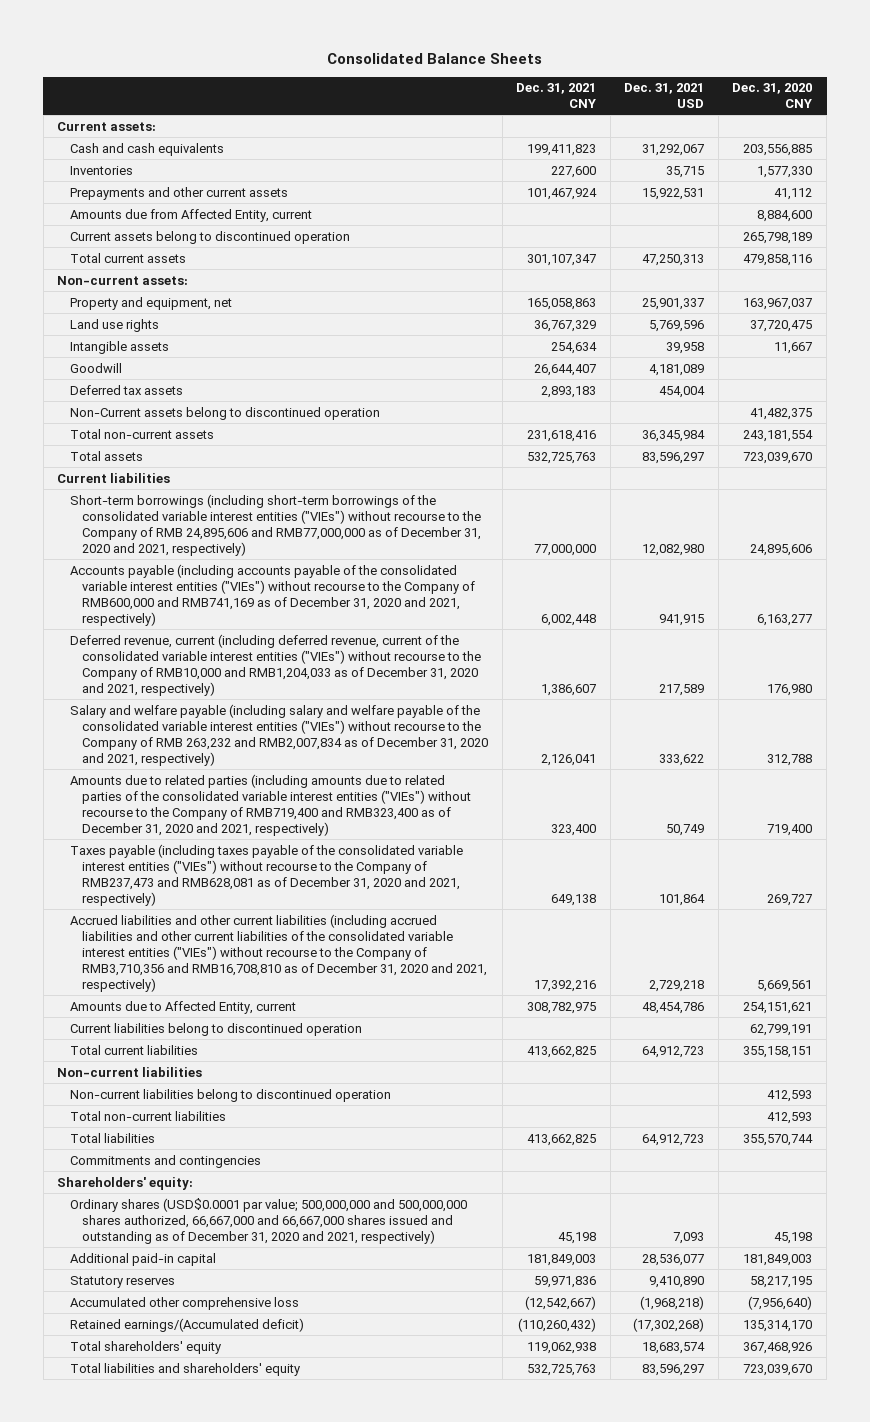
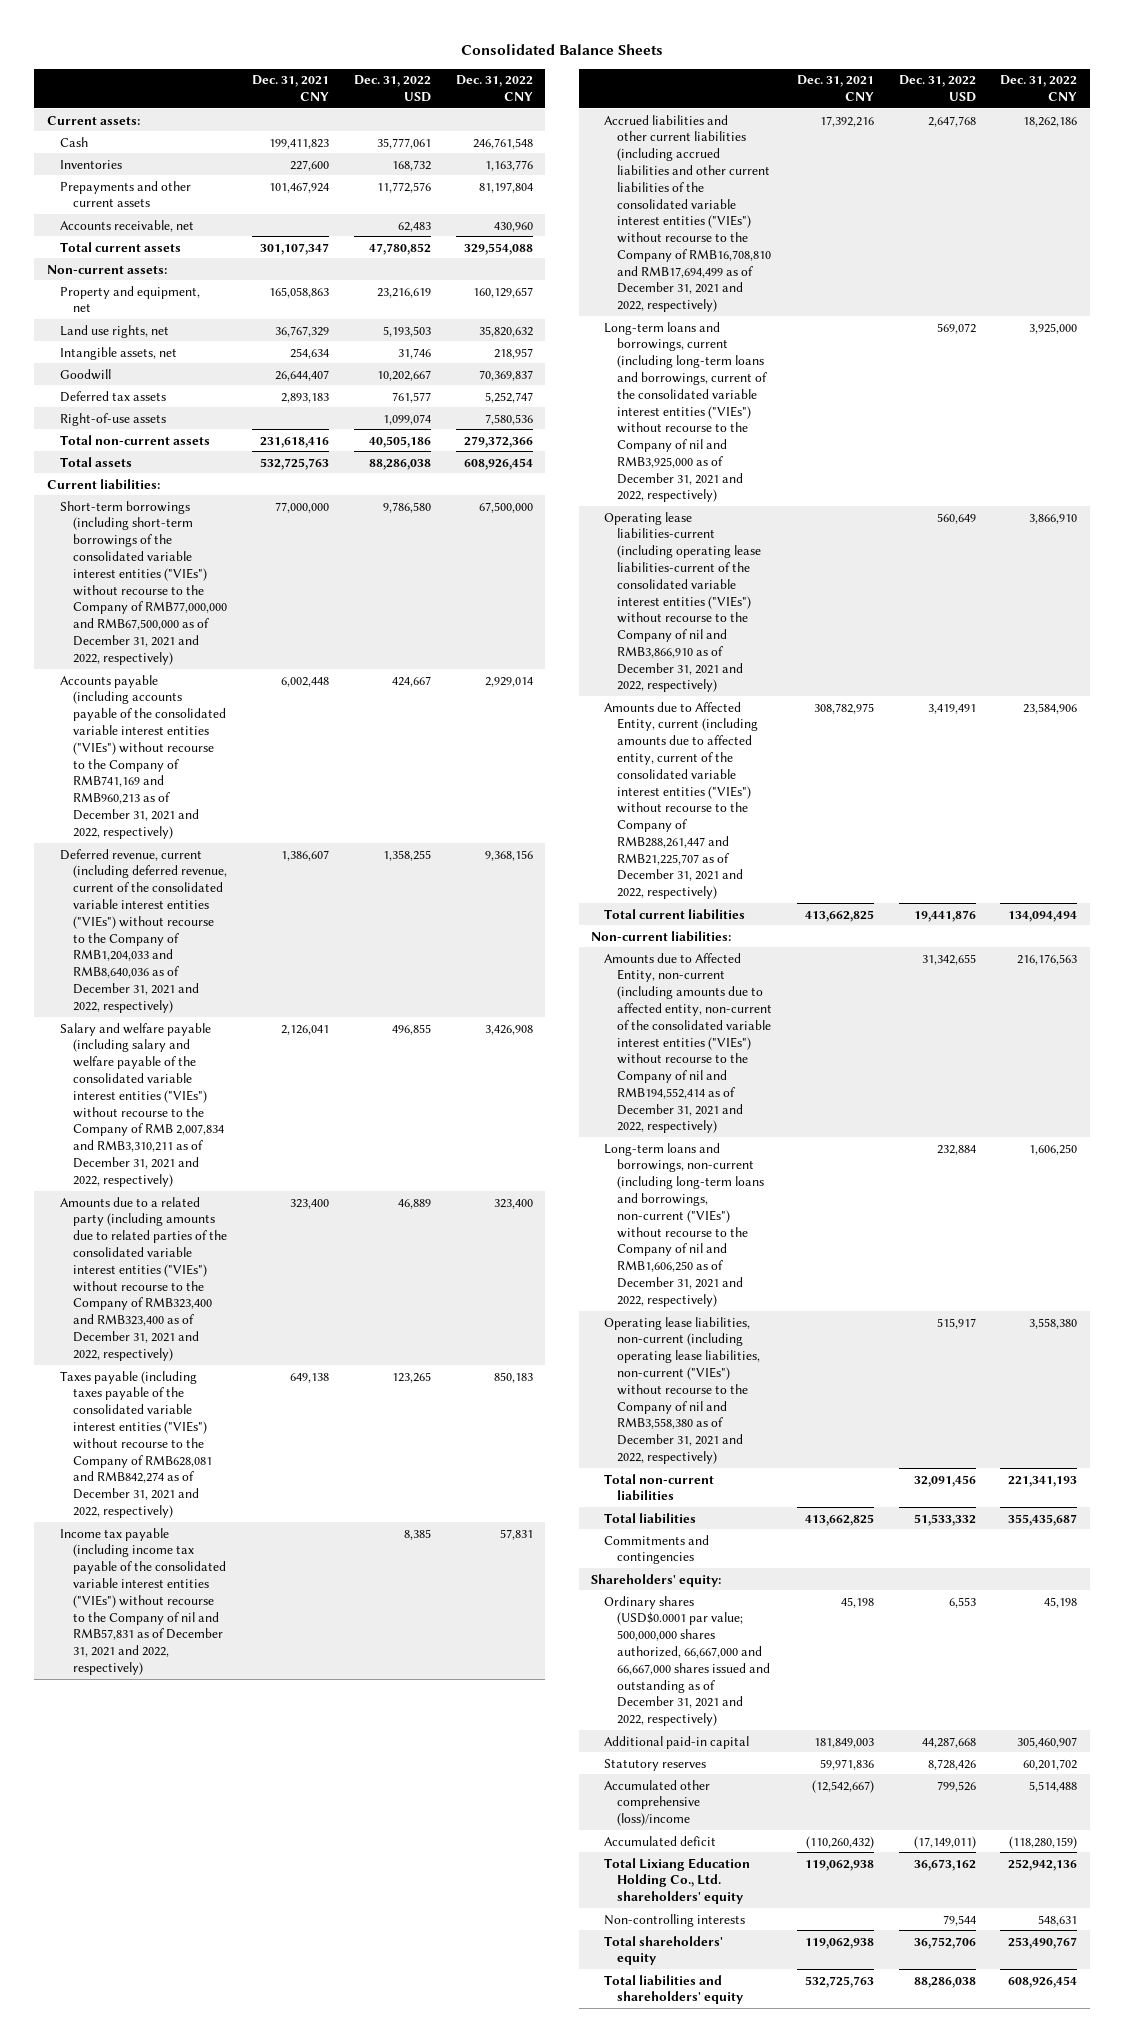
- | Dec. 31, 2021 CNY | Dec. 31, 2021 USD | Dec. 31, 2020 CNY
+ | Dec. 31, 2021 CNY | Dec. 31, 2022 USD | Dec. 31, 2022 CNY
- Cash and cash equivalents | 199,411,823 | 31,292,067 | 203,556,885
+ Cash | 199,411,823 | 35,777,061 | 246,761,548
- Amounts due from Affected Entity, current | | | 8,884,600
- Current assets belong to discontinued operation | | | 265,798,189
+ Accounts receivable, net | | 62,483 | 430,960
- Land use rights | 36,767,329 | 5,769,596 | 37,720,475
- Intangible assets | 254,634 | 39,958 | 11,667
+ Land use rights, net | 36,767,329 | 5,193,503 | 35,820,632
+ Intangible assets, net | 254,634 | 31,746 | 218,957
- Non-Current assets belong to discontinued operation | | | 41,482,375
+ Right-of-use assets | | 1,099,074 | 7,580,536
- Current liabilities
- Short-term borrowings (including short-term borrowings of the consolidated variable interest entities ("VIEs") without recourse to the Company of RMB 24,895,606 and RMB77,000,000 as of December 31, 2020 and 2021, respectively) | 77,000,000 | 12,082,980 | 24,895,606
- Accounts payable (including accounts payable of the consolidated variable interest entities ("VIEs") without recourse to the Company of RMB600,000 and RMB741,169 as of December 31, 2020 and 2021, respectively) | 6,002,448 | 941,915 | 6,163,277
- Deferred revenue, current (including deferred revenue, current of the consolidated variable interest entities ("VIEs") without recourse to the Company of RMB10,000 and RMB1,204,033 as of December 31, 2020 and 2021, respectively) | 1,386,607 | 217,589 | 176,980
- Salary and welfare payable (including salary and welfare payable of the consolidated variable interest entities ("VIEs") without recourse to the Company of RMB 263,232 and RMB2,007,834 as of December 31, 2020 and 2021, respectively) | 2,126,041 | 333,622 | 312,788
- Amounts due to related parties (including amounts due to related parties of the consolidated variable interest entities ("VIEs") without recourse to the Company of RMB719,400 and RMB323,400 as of December 31, 2020 and 2021, respectively) | 323,400 | 50,749 | 719,400
- Taxes payable (including taxes payable of the consolidated variable interest entities ("VIEs") without recourse to the Company of RMB237,473 and RMB628,081 as of December 31, 2020 and 2021, respectively) | 649,138 | 101,864 | 269,727
- Accrued liabilities and other current liabilities (including accrued liabilities and other current liabilities of the consolidated variable interest entities ("VIEs") without recourse to the Company of RMB3,710,356 and RMB16,708,810 as of December 31, 2020 and 2021, respectively) | 17,392,216 | 2,729,218 | 5,669,561
- Amounts due to Affected Entity, current | 308,782,975 | 48,454,786 | 254,151,621
- Current liabilities belong to discontinued operation | | | 62,799,191
+ Current liabilities:
+ Short-term borrowings (including short-term borrowings of the consolidated variable interest entities ("VIEs") without recourse to the Company of RMB77,000,000 and RMB67,500,000 as of December 31, 2021 and 2022, respectively) | 77,000,000 | 9,786,580 | 67,500,000
+ Accounts payable (including accounts payable of the consolidated variable interest entities ("VIEs") without recourse to the Company of RMB741,169 and RMB960,213 as of December 31, 2021 and 2022, respectively) | 6,002,448 | 424,667 | 2,929,014
+ Deferred revenue, current (including deferred revenue, current of the consolidated variable interest entities ("VIEs") without recourse to the Company of RMB1,204,033 and RMB8,640,036 as of December 31, 2021 and 2022, respectively) | 1,386,607 | 1,358,255 | 9,368,156
+ Salary and welfare payable (including salary and welfare payable of the consolidated variable interest entities ("VIEs") without recourse to the Company of RMB 2,007,834 and RMB3,310,211 as of December 31, 2021 and 2022, respectively) | 2,126,041 | 496,855 | 3,426,908
+ Amounts due to a related party (including amounts due to related parties of the consolidated variable interest entities ("VIEs") without recourse to the Company of RMB323,400 and RMB323,400 as of December 31, 2021 and 2022, respectively) | 323,400 | 46,889 | 323,400
+ Taxes payable (including taxes payable of the consolidated variable interest entities ("VIEs") without recourse to the Company of RMB628,081 and RMB842,274 as of December 31, 2021 and 2022, respectively) | 649,138 | 123,265 | 850,183
+ Income tax payable (including income tax payable of the consolidated variable interest entities ("VIEs") without recourse to the Company of nil and RMB57,831 as of December 31, 2021 and 2022, respectively) | | 8,385 | 57,831
+ Accrued liabilities and other current liabilities (including accrued liabilities and other current liabilities of the consolidated variable interest entities ("VIEs") without recourse to the Company of RMB16,708,810 and RMB17,694,499 as of December 31, 2021 and 2022, respectively) | 17,392,216 | 2,647,768 | 18,262,186
+ Long-term loans and borrowings, current (including long-term loans and borrowings, current of the consolidated variable interest entities ("VIEs") without recourse to the Company of nil and RMB3,925,000 as of December 31, 2021 and 2022, respectively) | | 569,072 | 3,925,000
+ Operating lease liabilities-current (including operating lease liabilities-current of the consolidated variable interest entities ("VIEs") without recourse to the Company of nil and RMB3,866,910 as of December 31, 2021 and 2022, respectively) | | 560,649 | 3,866,910
+ Amounts due to Affected Entity, current (including amounts due to affected entity, current of the consolidated variable interest entities ("VIEs") without recourse to the Company of RMB288,261,447 and RMB21,225,707 as of December 31, 2021 and 2022, respectively) | 308,782,975 | 3,419,491 | 23,584,906
- Non-current liabilities
- Non-current liabilities belong to discontinued operation | | | 412,593
+ Non-current liabilities:
+ Amounts due to Affected Entity, non-current (including amounts due to affected entity, non-current of the consolidated variable interest entities ("VIEs") without recourse to the Company of nil and RMB194,552,414 as of December 31, 2021 and 2022, respectively) | | 31,342,655 | 216,176,563
+ Long-term loans and borrowings, non-current (including long-term loans and borrowings, non-current ("VIEs") without recourse to the Company of nil and RMB1,606,250 as of December 31, 2021 and 2022, respectively) | | 232,884 | 1,606,250
+ Operating lease liabilities, non-current (including operating lease liabilities, non-current ("VIEs") without recourse to the Company of nil and RMB3,558,380 as of December 31, 2021 and 2022, respectively) | | 515,917 | 3,558,380
- Ordinary shares (USD$0.0001 par value; 500,000,000 and 500,000,000 shares authorized, 66,667,000 and 66,667,000 shares issued and outstanding as of December 31, 2020 and 2021, respectively) | 45,198 | 7,093 | 45,198
+ Ordinary shares (USD$0.0001 par value; 500,000,000 shares authorized, 66,667,000 and 66,667,000 shares issued and outstanding as of December 31, 2021 and 2022, respectively) | 45,198 | 6,553 | 45,198
- Accumulated other comprehensive loss | (12,542,667) | (1,968,218) | (7,956,640)
- Retained earnings/(Accumulated deficit) | (110,260,432) | (17,302,268) | 135,314,170
+ Accumulated other comprehensive (loss)/income | (12,542,667) | 799,526 | 5,514,488
+ Accumulated deficit | (110,260,432) | (17,149,011) | (118,280,159)
+ Total Lixiang Education Holding Co., Ltd. shareholders' equity | 119,062,938 | 36,673,162 | 252,942,136
+ Non-controlling interests | | 79,544 | 548,631

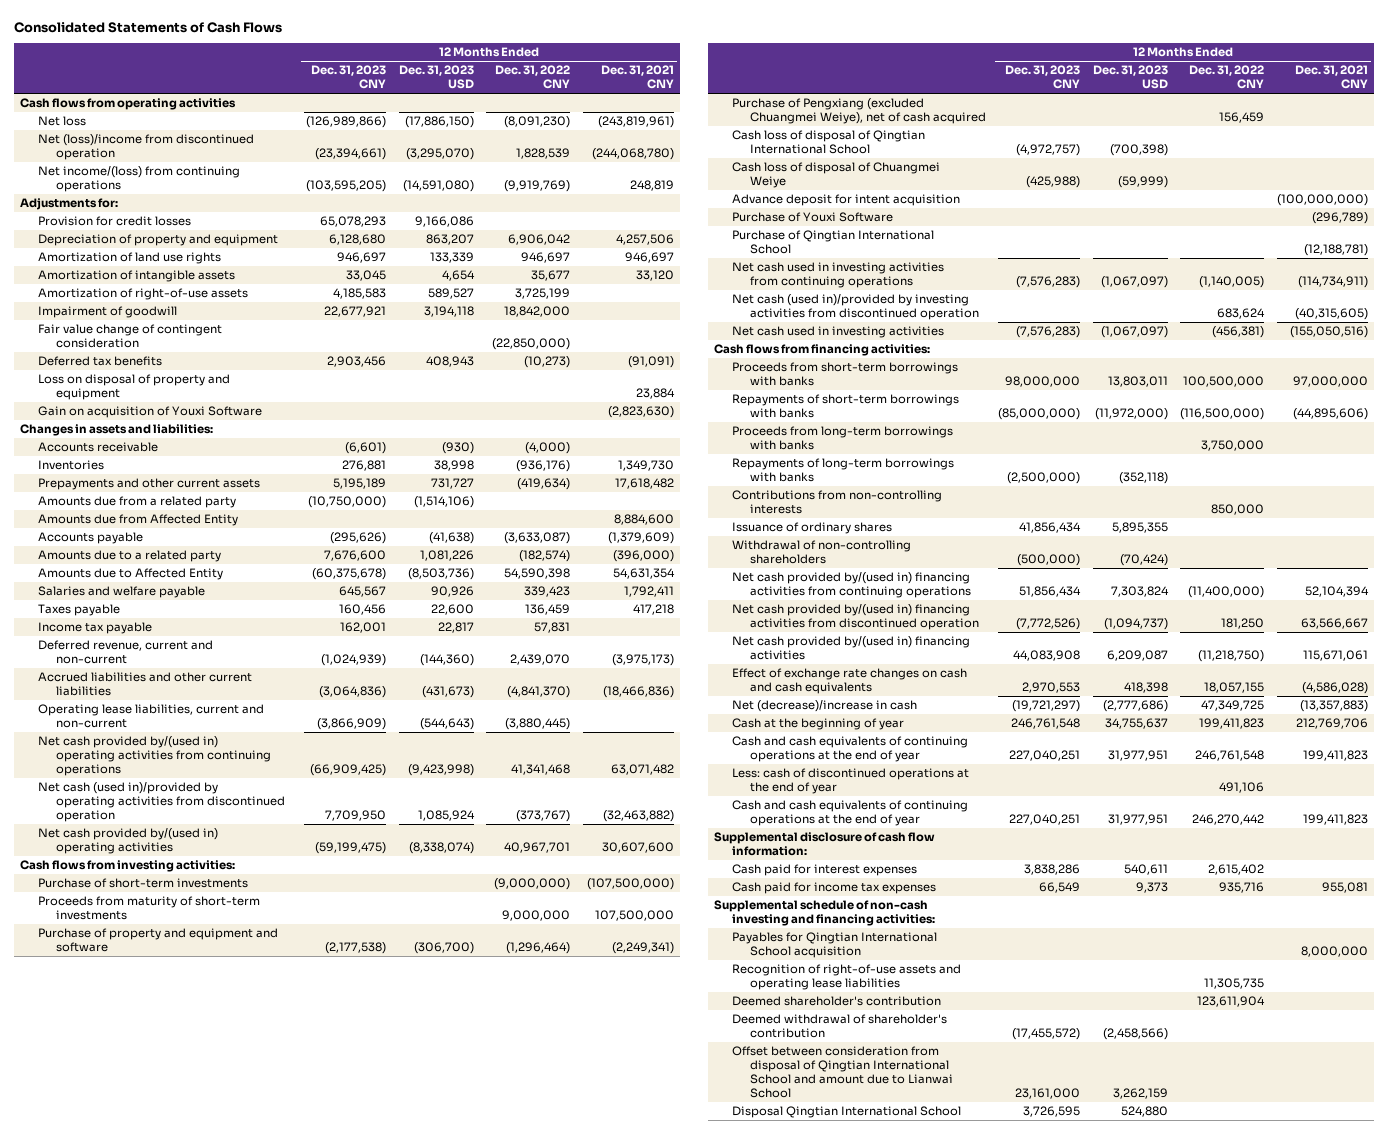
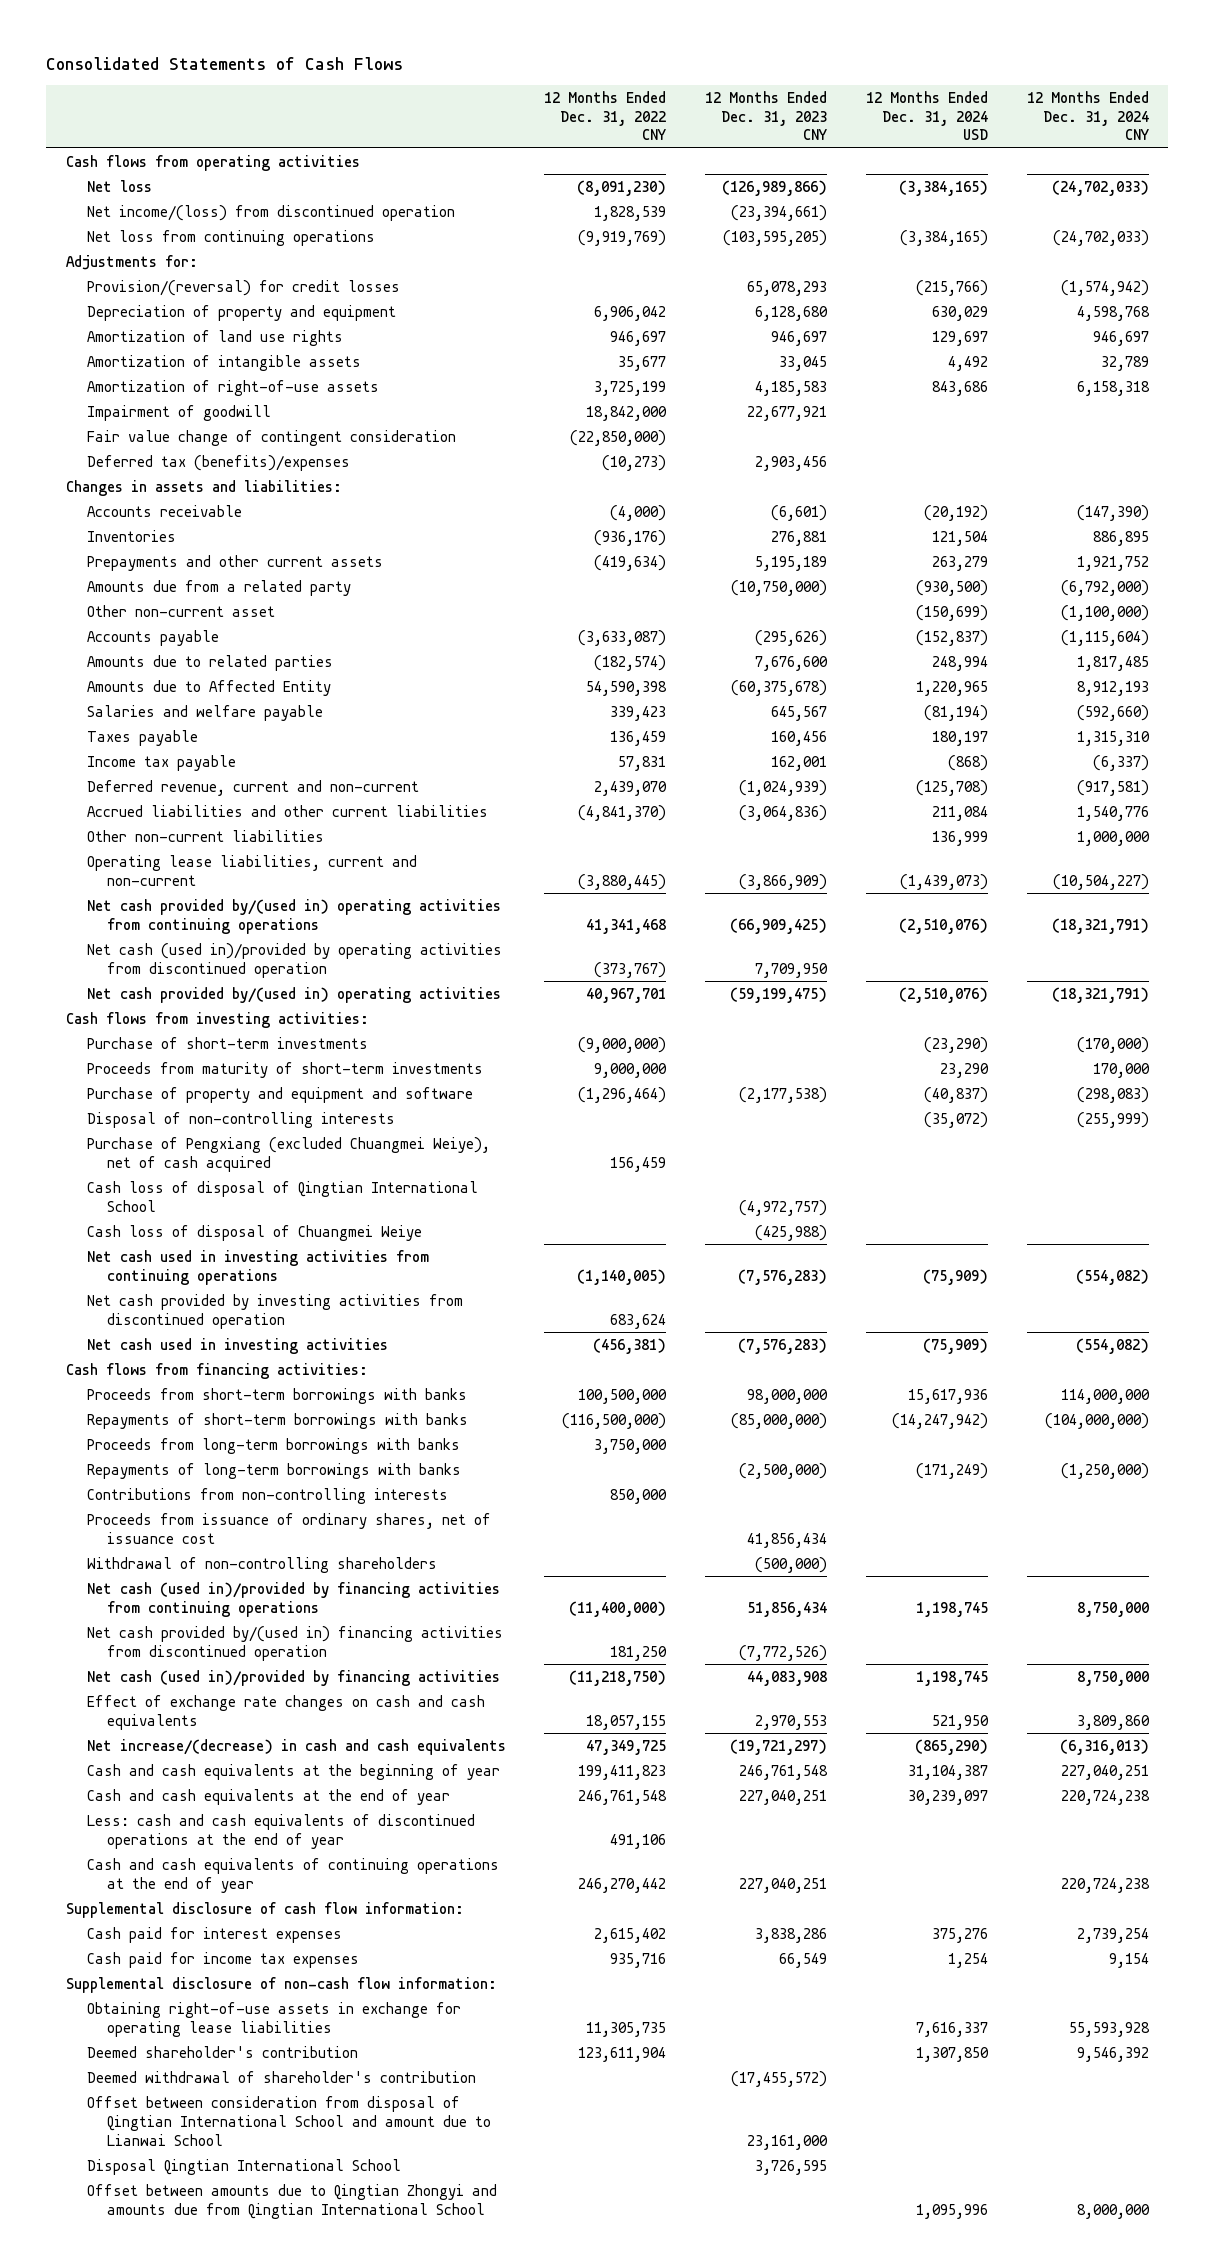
- | 12 Months Ended Dec. 31, 2023 CNY | 12 Months Ended Dec. 31, 2023 USD | 12 Months Ended Dec. 31, 2022 CNY | 12 Months Ended Dec. 31, 2021 CNY
+ | 12 Months Ended Dec. 31, 2022 CNY | 12 Months Ended Dec. 31, 2023 CNY | 12 Months Ended Dec. 31, 2024 USD | 12 Months Ended Dec. 31, 2024 CNY
- Net (loss)/income from discontinued operation | (23,394,661) | (3,295,070) | 1,828,539 | (244,068,780)
- Net income/(loss) from continuing operations | (103,595,205) | (14,591,080) | (9,919,769) | 248,819
+ Net income/(loss) from discontinued operation | 1,828,539 | (23,394,661) | |
+ Net loss from continuing operations | (9,919,769) | (103,595,205) | (3,384,165) | (24,702,033)
- Provision for credit losses | 65,078,293 | 9,166,086 | |
+ Provision/(reversal) for credit losses | | 65,078,293 | (215,766) | (1,574,942)
- Deferred tax benefits | 2,903,456 | 408,943 | (10,273) | (91,091)
- Loss on disposal of property and equipment | | | | 23,884
- Gain on acquisition of Youxi Software | | | | (2,823,630)
+ Deferred tax (benefits)/expenses | (10,273) | 2,903,456 | |
- Amounts due from Affected Entity | | | | 8,884,600
+ Other non-current asset | | | (150,699) | (1,100,000)
- Amounts due to a related party | 7,676,600 | 1,081,226 | (182,574) | (396,000)
+ Amounts due to related parties | (182,574) | 7,676,600 | 248,994 | 1,817,485
+ Other non-current liabilities | | | 136,999 | 1,000,000
+ Disposal of non-controlling interests | | | (35,072) | (255,999)
- Advance deposit for intent acquisition | | | | (100,000,000)
- Purchase of Youxi Software | | | | (296,789)
- Purchase of Qingtian International School | | | | (12,188,781)
- Net cash (used in)/provided by investing activities from discontinued operation | | | 683,624 | (40,315,605)
+ Net cash provided by investing activities from discontinued operation | 683,624 | | |
- Issuance of ordinary shares | 41,856,434 | 5,895,355 | |
+ Proceeds from issuance of ordinary shares, net of issuance cost | | 41,856,434 | |
- Net cash provided by/(used in) financing activities from continuing operations | 51,856,434 | 7,303,824 | (11,400,000) | 52,104,394
+ Net cash (used in)/provided by financing activities from continuing operations | (11,400,000) | 51,856,434 | 1,198,745 | 8,750,000
- Net cash provided by/(used in) financing activities | 44,083,908 | 6,209,087 | (11,218,750) | 115,671,061
+ Net cash (used in)/provided by financing activities | (11,218,750) | 44,083,908 | 1,198,745 | 8,750,000
- Net (decrease)/increase in cash | (19,721,297) | (2,777,686) | 47,349,725 | (13,357,883)
- Cash at the beginning of year | 246,761,548 | 34,755,637 | 199,411,823 | 212,769,706
- Cash and cash equivalents of continuing operations at the end of year | 227,040,251 | 31,977,951 | 246,761,548 | 199,411,823
- Less: cash of discontinued operations at the end of year | | | 491,106 |
+ Net increase/(decrease) in cash and cash equivalents | 47,349,725 | (19,721,297) | (865,290) | (6,316,013)
+ Cash and cash equivalents at the beginning of year | 199,411,823 | 246,761,548 | 31,104,387 | 227,040,251
+ Cash and cash equivalents at the end of year | 246,761,548 | 227,040,251 | 30,239,097 | 220,724,238
+ Less: cash and cash equivalents of discontinued operations at the end of year | 491,106 | | |
- Supplemental schedule of non-cash investing and financing activities:
- Payables for Qingtian International School acquisition | | | | 8,000,000
- Recognition of right-of-use assets and operating lease liabilities | | | 11,305,735 |
+ Supplemental disclosure of non-cash flow information:
+ Obtaining right-of-use assets in exchange for operating lease liabilities | 11,305,735 | | 7,616,337 | 55,593,928
+ Offset between amounts due to Qingtian Zhongyi and amounts due from Qingtian International School | | | 1,095,996 | 8,000,000

